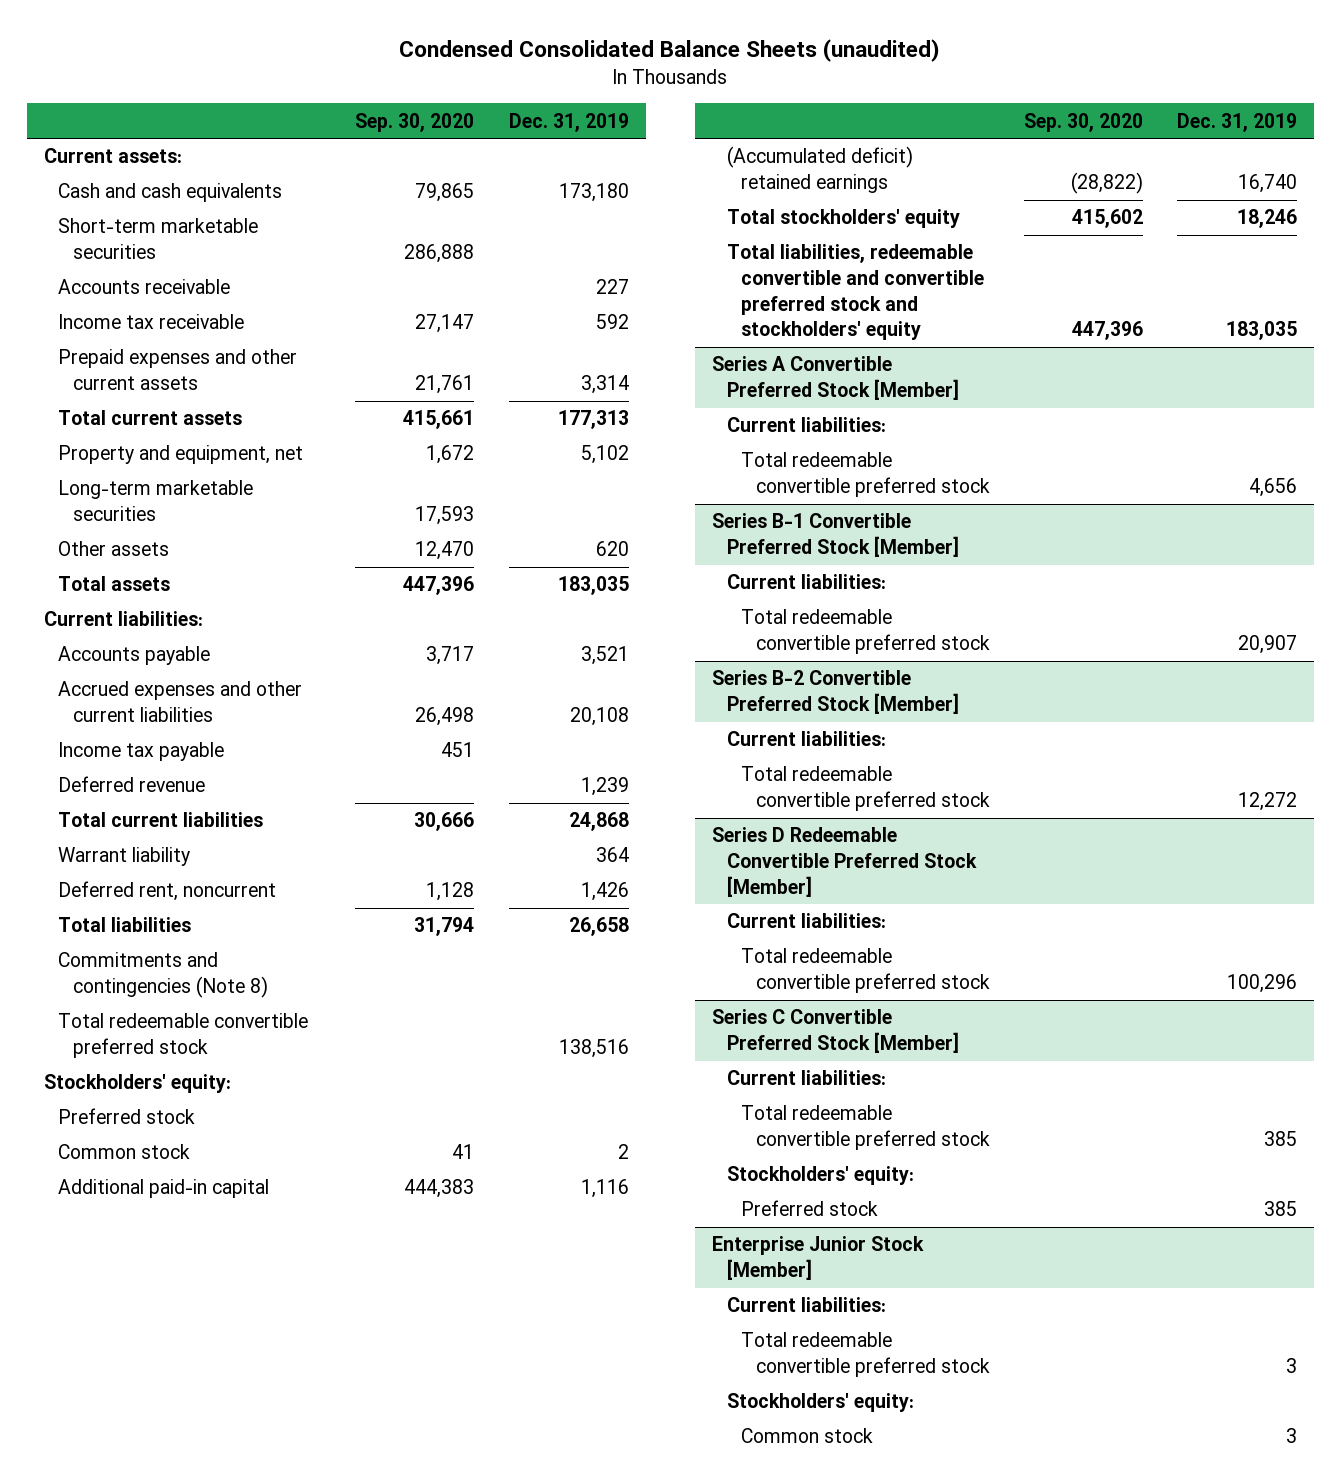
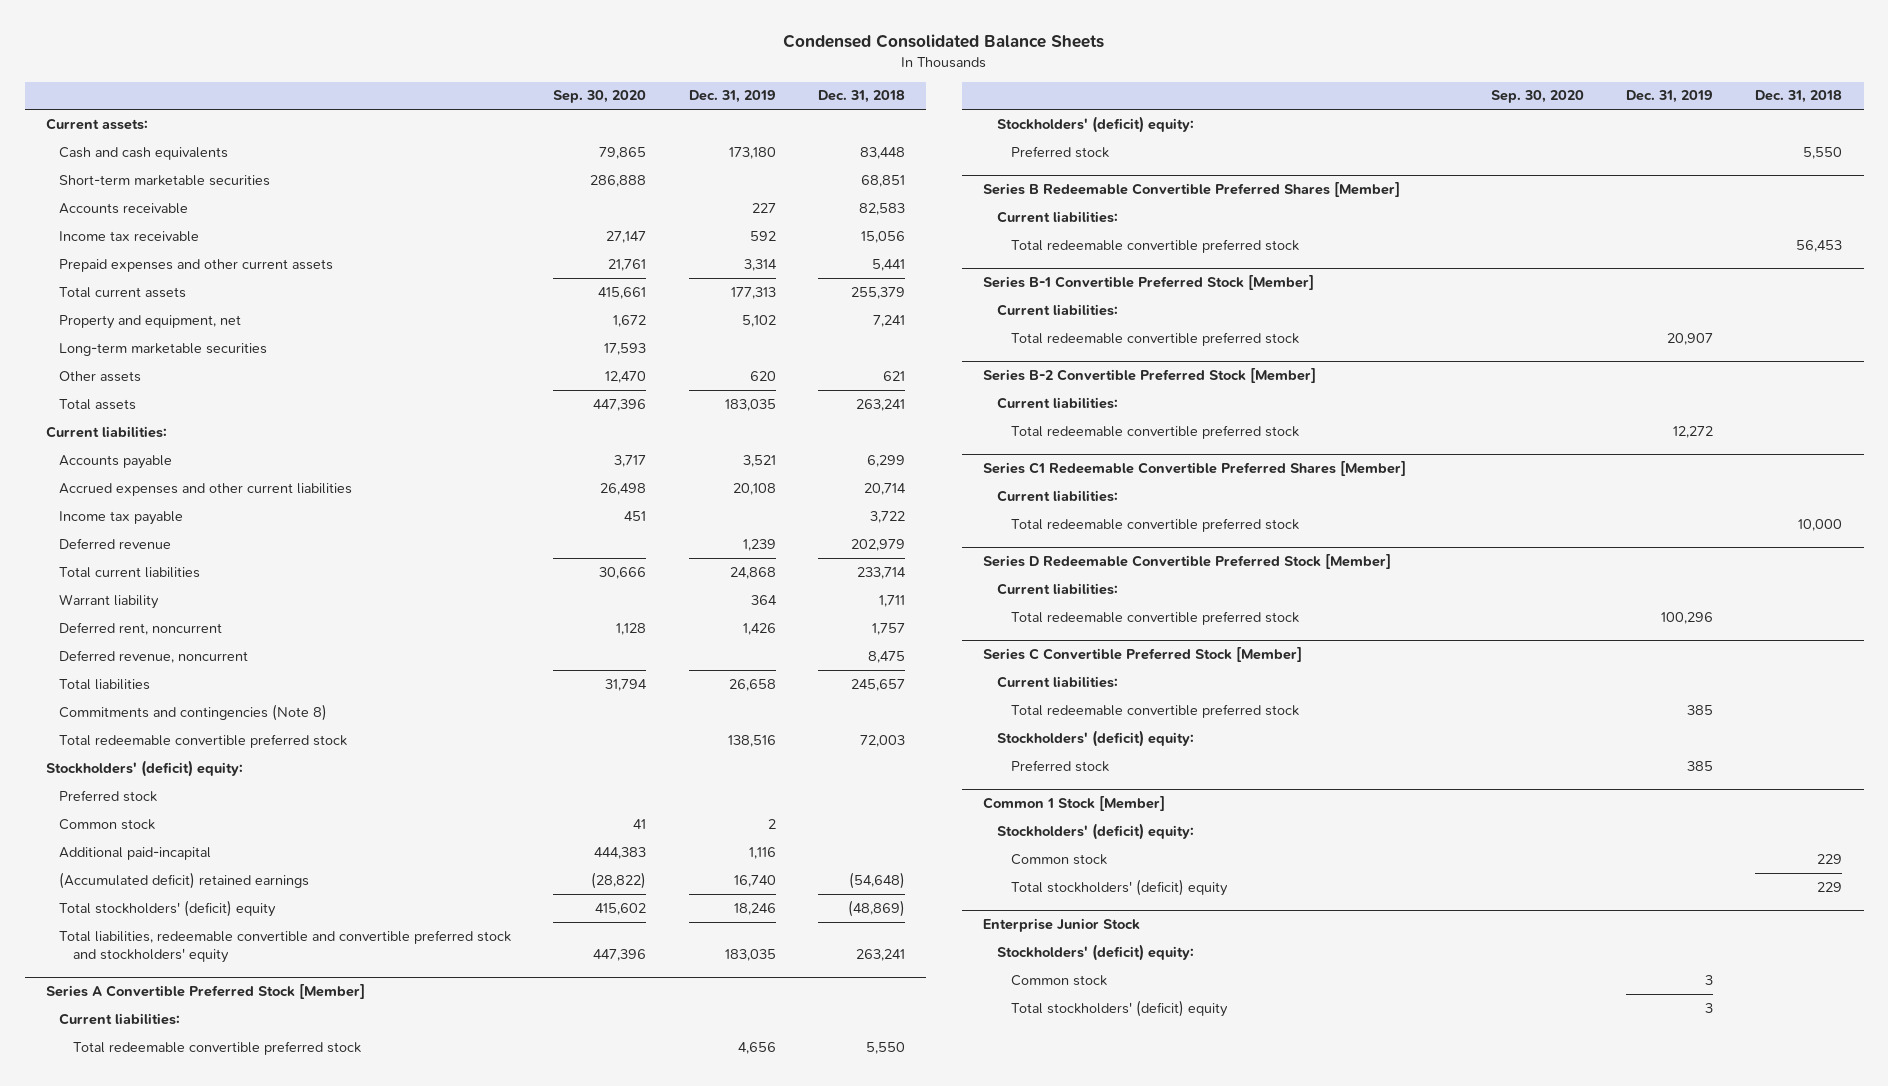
- Condensed Consolidated Balance Sheets (unaudited)
+ Condensed Consolidated Balance Sheets
- | Sep. 30, 2020 | Dec. 31, 2019
+ | Sep. 30, 2020 | Dec. 31, 2019 | Dec. 31, 2018
+ Deferred revenue, noncurrent | | | 8,475
- Stockholders' equity:
+ Stockholders' (deficit) equity:
- Additional paid-in capital | 444,383 | 1,116
+ Additional paid-incapital | 444,383 | 1,116 |
- Total stockholders' equity | 415,602 | 18,246
+ Total stockholders' (deficit) equity | 415,602 | 18,246 | (48,869)
@ Series A Convertible Preferred Stock [Member]
+ Stockholders' (deficit) equity:
+ Preferred stock | | | 5,550
+ Series B Redeemable Convertible Preferred Shares [Member]
+ Current liabilities:
+ Total redeemable convertible preferred stock | | | 56,453
+ Series C1 Redeemable Convertible Preferred Shares [Member]
+ Current liabilities:
+ Total redeemable convertible preferred stock | | | 10,000
@ Series C Convertible Preferred Stock [Member]
- Stockholders' equity:
+ Stockholders' (deficit) equity:
- Enterprise Junior Stock [Member]
- Current liabilities:
- Total redeemable convertible preferred stock | | 3
- Stockholders' equity:
+ Common 1 Stock [Member]
+ Stockholders' (deficit) equity:
+ Common stock | | | 229
+ Total stockholders' (deficit) equity | | | 229
+ Enterprise Junior Stock
+ Stockholders' (deficit) equity:
+ Total stockholders' (deficit) equity | | 3 |

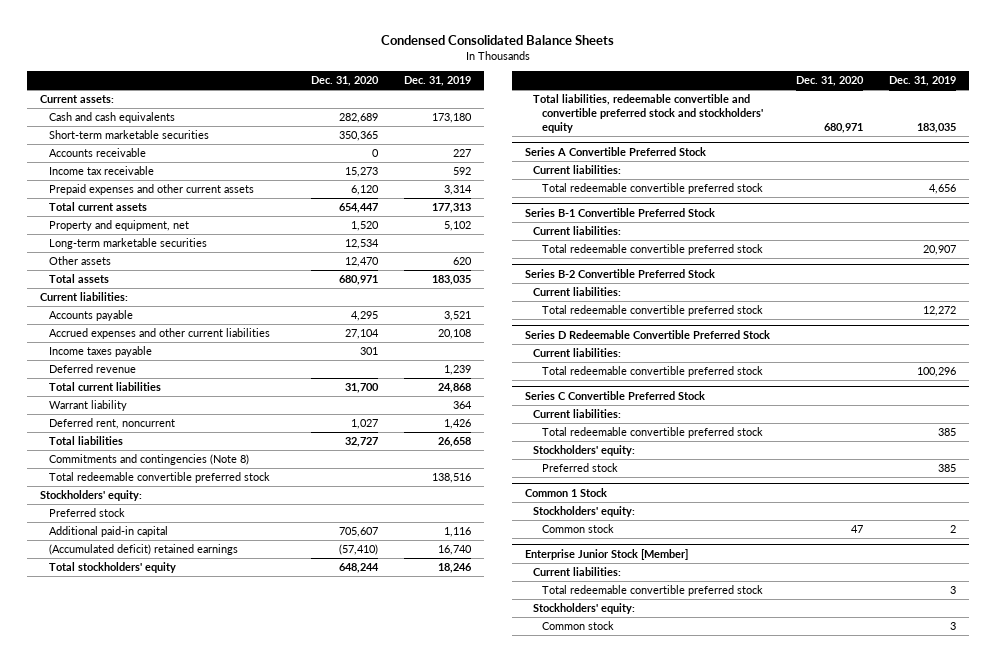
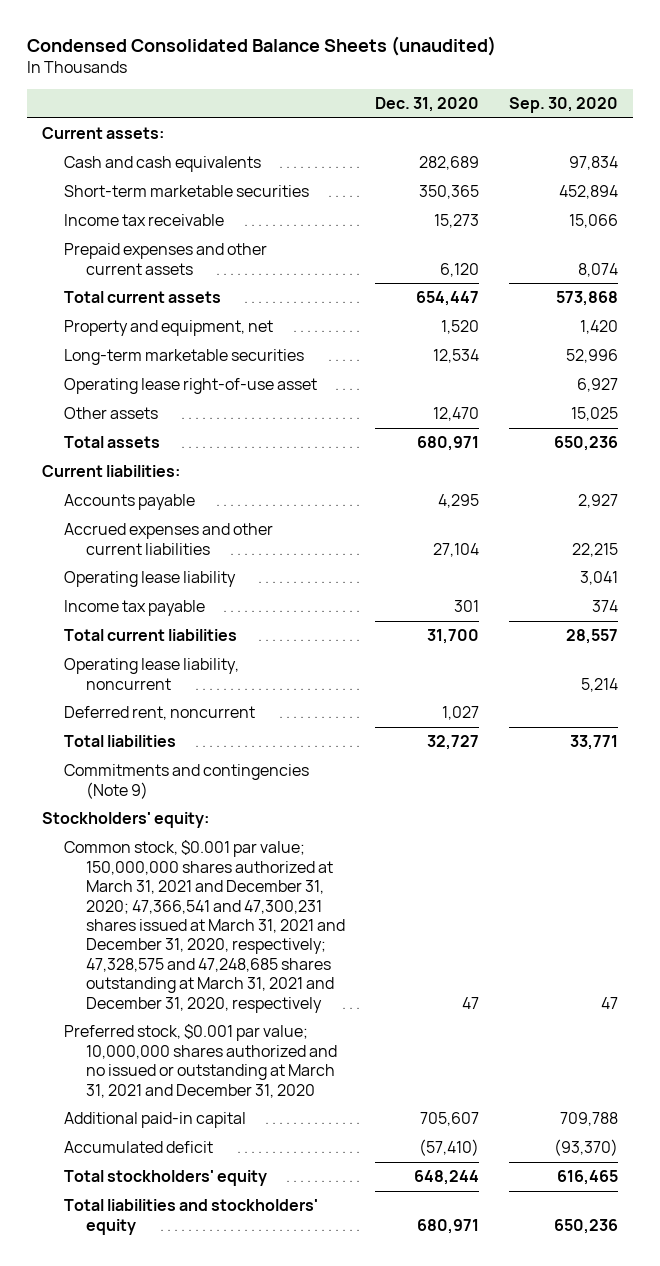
- Condensed Consolidated Balance Sheets
+ Condensed Consolidated Balance Sheets (unaudited)
- | Dec. 31, 2020 | Dec. 31, 2019
+ | Dec. 31, 2020 | Sep. 30, 2020
- Accounts receivable | 0 | 227
+ Operating lease right-of-use asset | | 6,927
- Income taxes payable | 301 |
- Deferred revenue | | 1,239
+ Operating lease liability | | 3,041
+ Income tax payable | 301 | 374
- Warrant liability | | 364
+ Operating lease liability, noncurrent | | 5,214
- Commitments and contingencies (Note 8)
- Total redeemable convertible preferred stock | | 138,516
+ Commitments and contingencies (Note 9)
- Preferred stock
+ Common stock, $0.001 par value; 150,000,000 shares authorized at March 31, 2021 and December 31, 2020; 47,366,541 and 47,300,231 shares issued at March 31, 2021 and December 31, 2020, respectively; 47,328,575 and 47,248,685 shares outstanding at March 31, 2021 and December 31, 2020, respectively | 47 | 47
+ Preferred stock, $0.001 par value; 10,000,000 shares authorized and no issued or outstanding at March 31, 2021 and December 31, 2020
- (Accumulated deficit) retained earnings | (57,410) | 16,740
+ Accumulated deficit | (57,410) | (93,370)
- Total liabilities, redeemable convertible and convertible preferred stock and stockholders' equity | 680,971 | 183,035
- Series A Convertible Preferred Stock
- Current liabilities:
- Total redeemable convertible preferred stock | | 4,656
- Series B-1 Convertible Preferred Stock
- Current liabilities:
- Total redeemable convertible preferred stock | | 20,907
- Series B-2 Convertible Preferred Stock
- Current liabilities:
- Total redeemable convertible preferred stock | | 12,272
- Series D Redeemable Convertible Preferred Stock
- Current liabilities:
- Total redeemable convertible preferred stock | | 100,296
- Series C Convertible Preferred Stock
- Current liabilities:
- Total redeemable convertible preferred stock | | 385
- Stockholders' equity:
- Preferred stock | | 385
- Common 1 Stock
- Stockholders' equity:
- Common stock | 47 | 2
- Enterprise Junior Stock [Member]
- Current liabilities:
- Total redeemable convertible preferred stock | | 3
- Stockholders' equity:
- Common stock | | 3
+ Total liabilities and stockholders' equity | 680,971 | 650,236

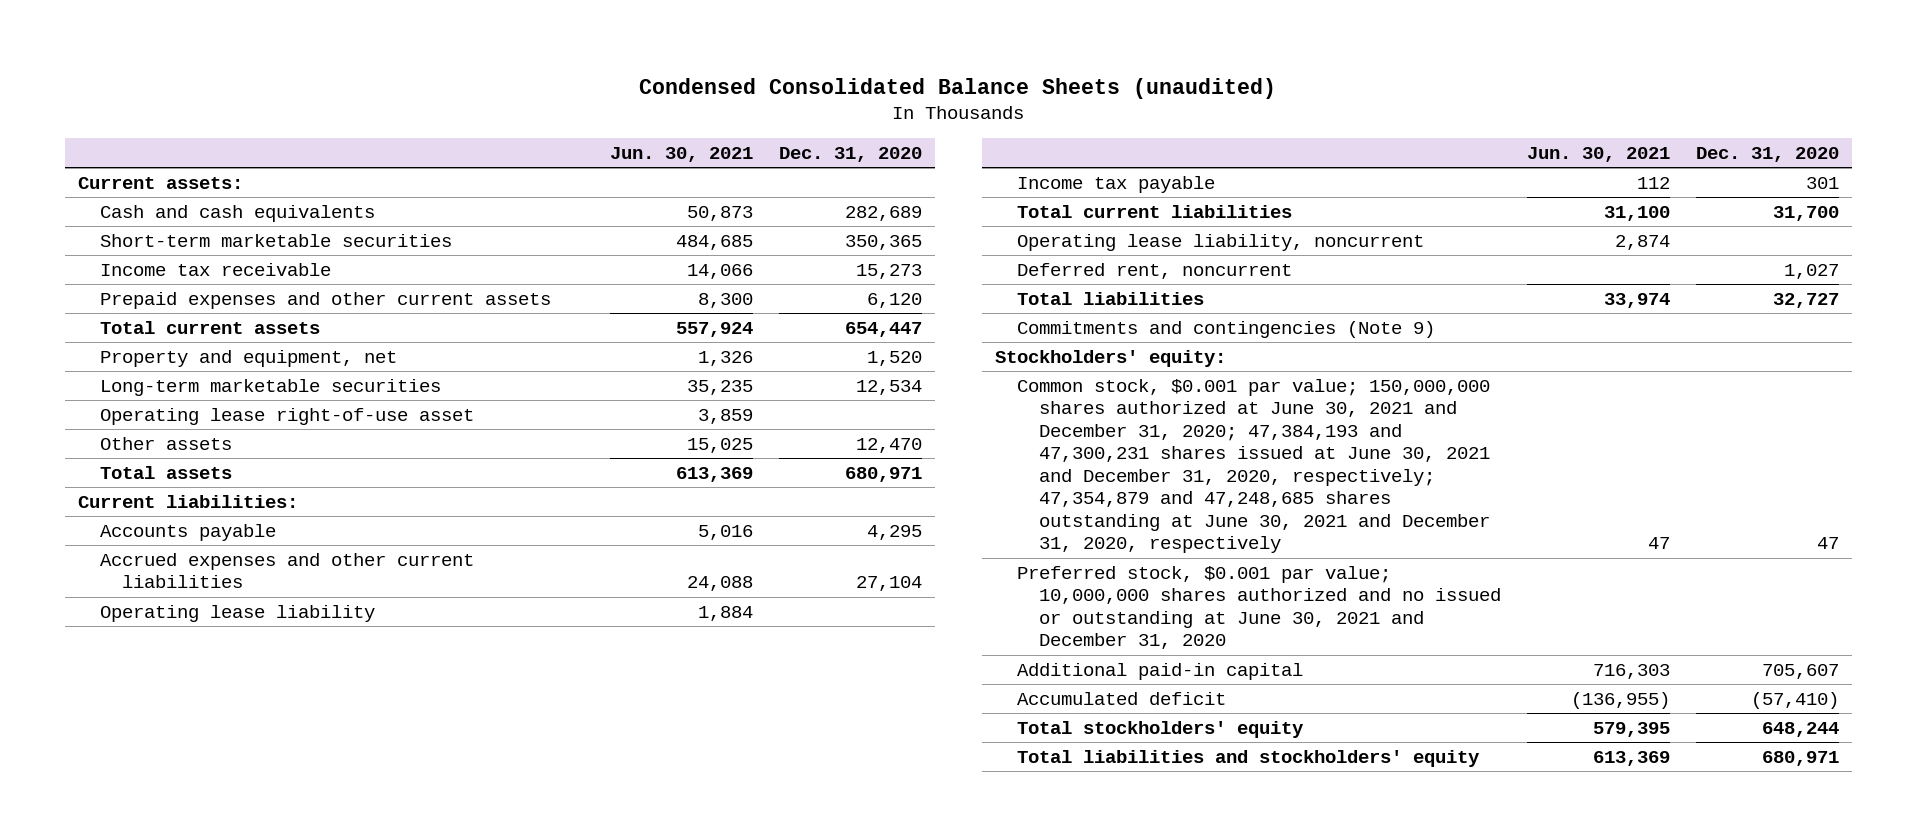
- | Dec. 31, 2020 | Sep. 30, 2020
+ | Jun. 30, 2021 | Dec. 31, 2020
- Common stock, $0.001 par value; 150,000,000 shares authorized at March 31, 2021 and December 31, 2020; 47,366,541 and 47,300,231 shares issued at March 31, 2021 and December 31, 2020, respectively; 47,328,575 and 47,248,685 shares outstanding at March 31, 2021 and December 31, 2020, respectively | 47 | 47
- Preferred stock, $0.001 par value; 10,000,000 shares authorized and no issued or outstanding at March 31, 2021 and December 31, 2020
+ Common stock, $0.001 par value; 150,000,000 shares authorized at June 30, 2021 and December 31, 2020; 47,384,193 and 47,300,231 shares issued at June 30, 2021 and December 31, 2020, respectively; 47,354,879 and 47,248,685 shares outstanding at June 30, 2021 and December 31, 2020, respectively | 47 | 47
+ Preferred stock, $0.001 par value; 10,000,000 shares authorized and no issued or outstanding at June 30, 2021 and December 31, 2020

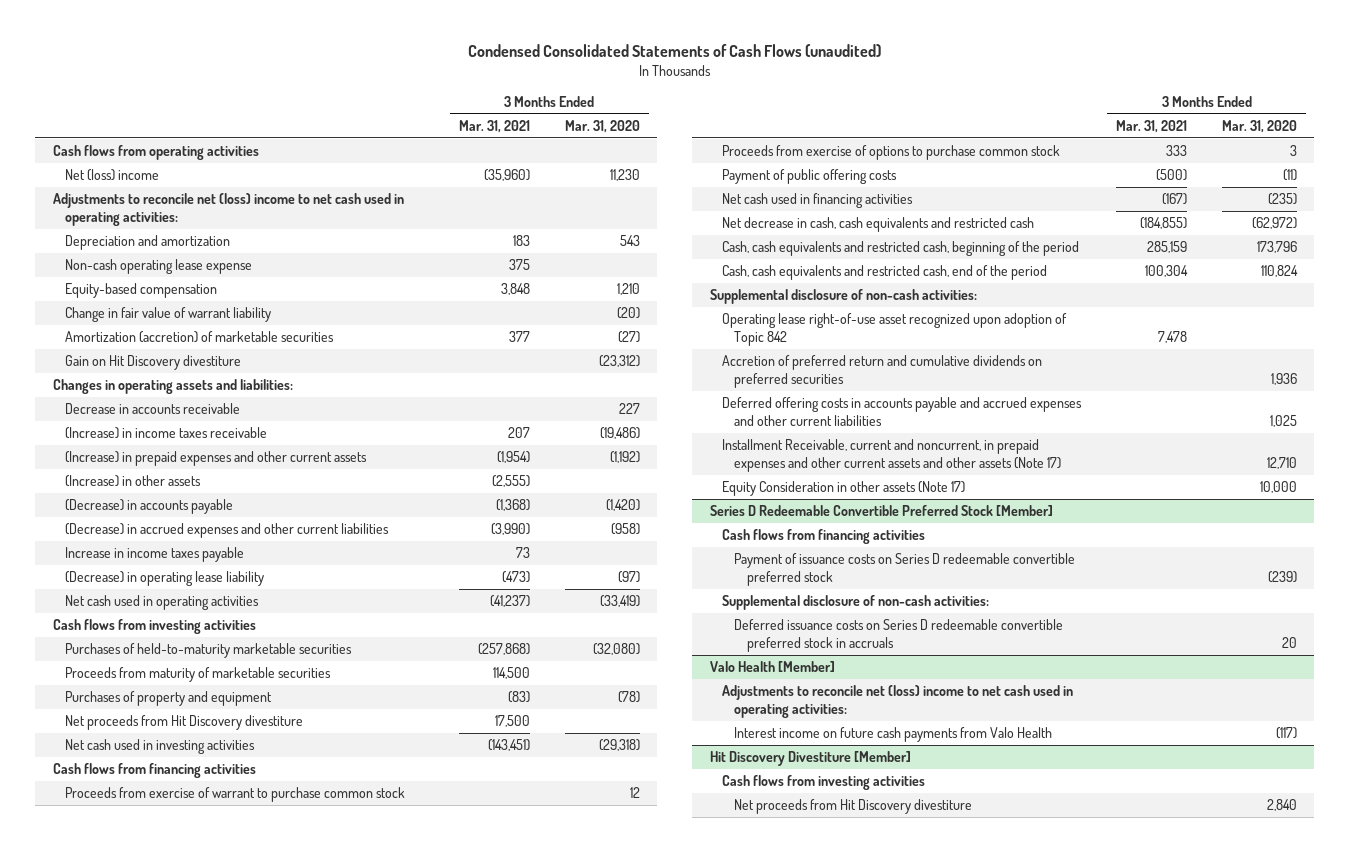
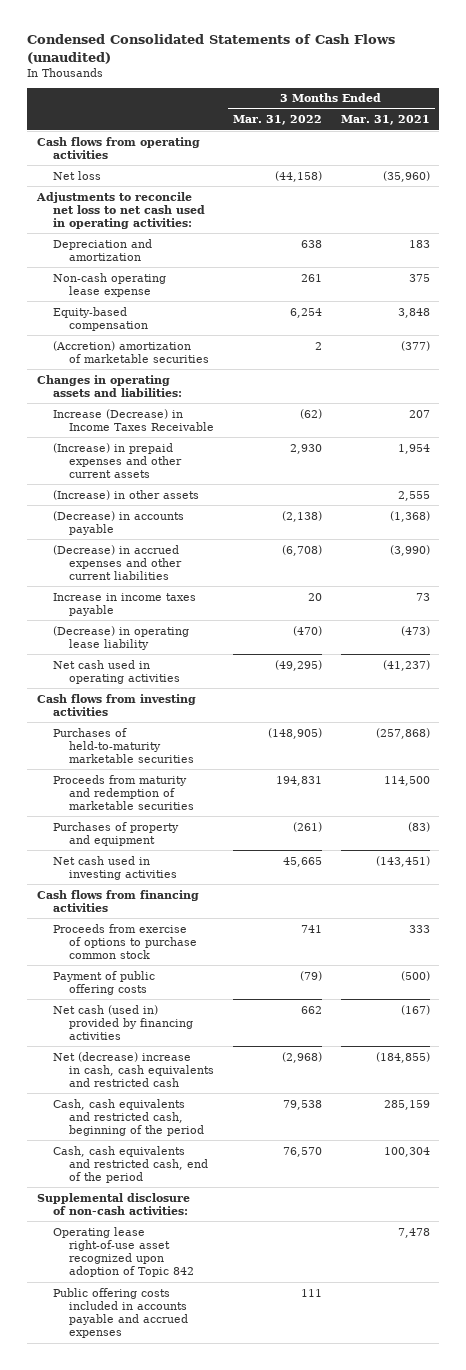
- | 3 Months Ended Mar. 31, 2021 | 3 Months Ended Mar. 31, 2020
+ | 3 Months Ended Mar. 31, 2022 | 3 Months Ended Mar. 31, 2021
- Net (loss) income | (35,960) | 11,230
- Adjustments to reconcile net (loss) income to net cash used in operating activities:
+ Net loss | (44,158) | (35,960)
+ Adjustments to reconcile net loss to net cash used in operating activities:
- Change in fair value of warrant liability | | (20)
- Amortization (accretion) of marketable securities | 377 | (27)
- Gain on Hit Discovery divestiture | | (23,312)
+ (Accretion) amortization of marketable securities | 2 | (377)
- Decrease in accounts receivable | | 227
- (Increase) in income taxes receivable | 207 | (19,486)
- (Increase) in prepaid expenses and other current assets | (1,954) | (1,192)
- (Increase) in other assets | (2,555) |
+ Increase (Decrease) in Income Taxes Receivable | (62) | 207
+ (Increase) in prepaid expenses and other current assets | 2,930 | 1,954
+ (Increase) in other assets | | 2,555
- Proceeds from maturity of marketable securities | 114,500 |
+ Proceeds from maturity and redemption of marketable securities | 194,831 | 114,500
- Net proceeds from Hit Discovery divestiture | 17,500 |
- Proceeds from exercise of warrant to purchase common stock | | 12
- Net cash used in financing activities | (167) | (235)
- Net decrease in cash, cash equivalents and restricted cash | (184,855) | (62,972)
+ Net cash (used in) provided by financing activities | 662 | (167)
+ Net (decrease) increase in cash, cash equivalents and restricted cash | (2,968) | (184,855)
- Accretion of preferred return and cumulative dividends on preferred securities | | 1,936
- Deferred offering costs in accounts payable and accrued expenses and other current liabilities | | 1,025
- Installment Receivable, current and noncurrent, in prepaid expenses and other current assets and other assets (Note 17) | | 12,710
- Equity Consideration in other assets (Note 17) | | 10,000
- Series D Redeemable Convertible Preferred Stock [Member]
- Cash flows from financing activities
- Payment of issuance costs on Series D redeemable convertible preferred stock | | (239)
- Supplemental disclosure of non-cash activities:
- Deferred issuance costs on Series D redeemable convertible preferred stock in accruals | | 20
- Valo Health [Member]
- Adjustments to reconcile net (loss) income to net cash used in operating activities:
- Interest income on future cash payments from Valo Health | | (117)
- Hit Discovery Divestiture [Member]
- Cash flows from investing activities
- Net proceeds from Hit Discovery divestiture | | 2,840
+ Public offering costs included in accounts payable and accrued expenses | 111 |

